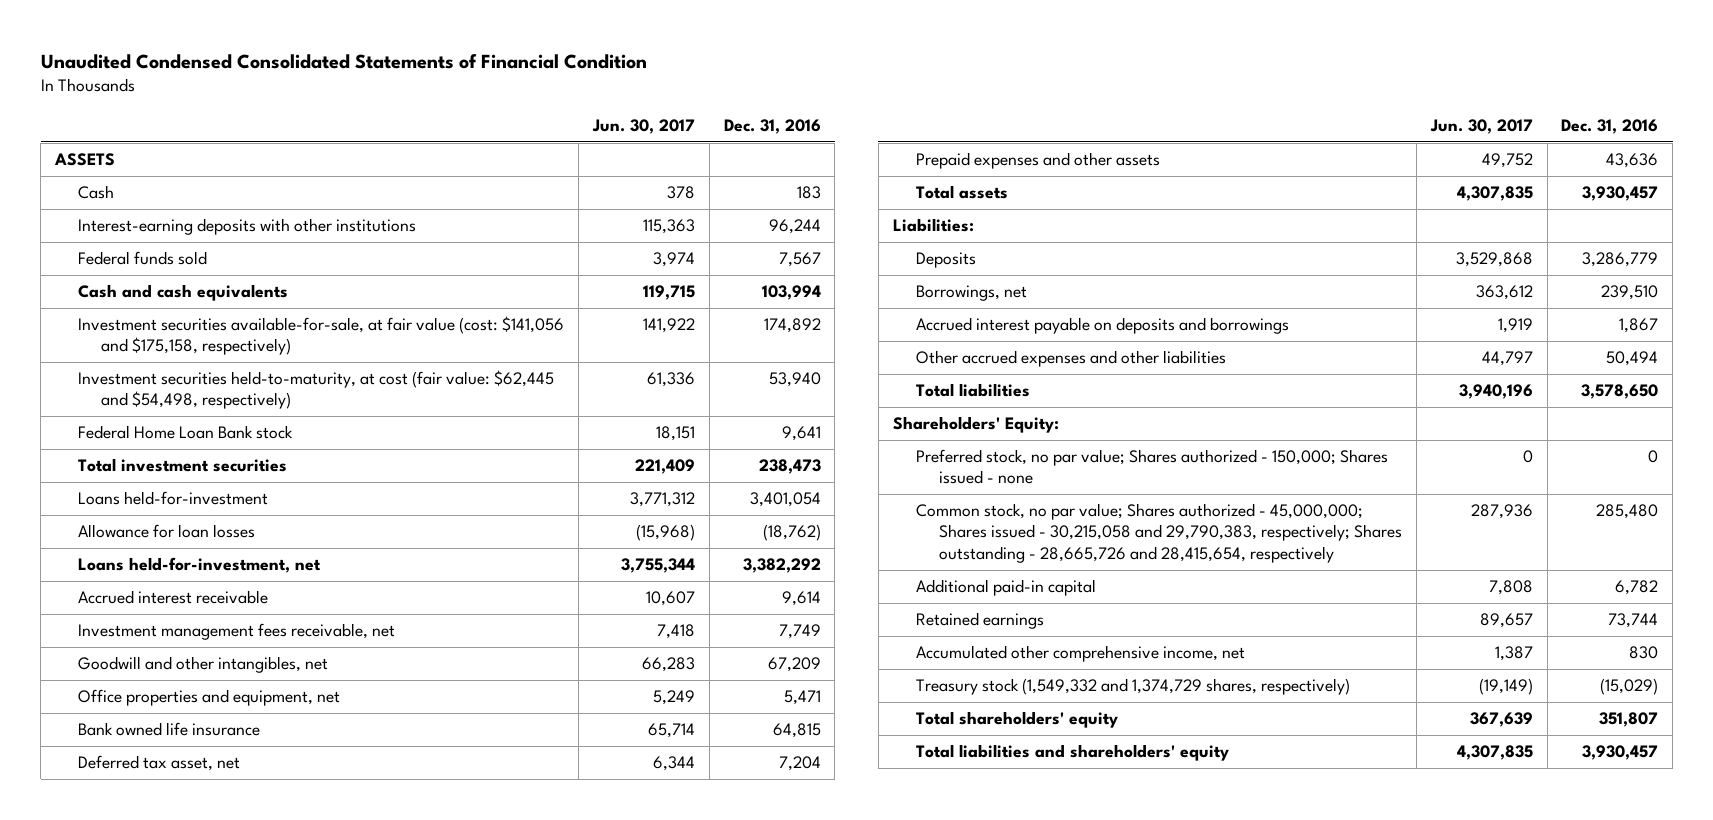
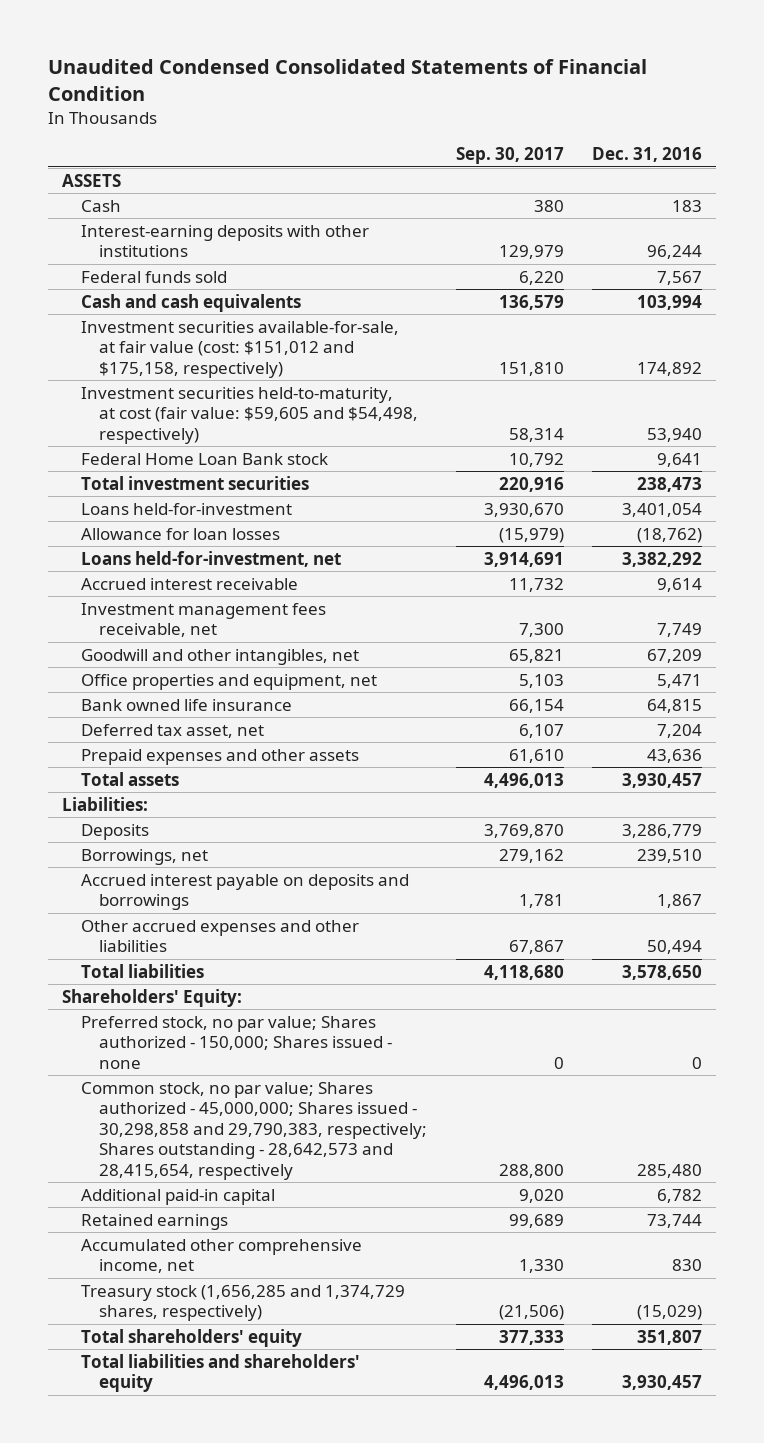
- | Jun. 30, 2017 | Dec. 31, 2016
+ | Sep. 30, 2017 | Dec. 31, 2016
- Investment securities available-for-sale, at fair value (cost: $141,056 and $175,158, respectively) | 141,922 | 174,892
- Investment securities held-to-maturity, at cost (fair value: $62,445 and $54,498, respectively) | 61,336 | 53,940
+ Investment securities available-for-sale, at fair value (cost: $151,012 and $175,158, respectively) | 151,810 | 174,892
+ Investment securities held-to-maturity, at cost (fair value: $59,605 and $54,498, respectively) | 58,314 | 53,940
- Common stock, no par value; Shares authorized - 45,000,000; Shares issued - 30,215,058 and 29,790,383, respectively; Shares outstanding - 28,665,726 and 28,415,654, respectively | 287,936 | 285,480
+ Common stock, no par value; Shares authorized - 45,000,000; Shares issued - 30,298,858 and 29,790,383, respectively; Shares outstanding - 28,642,573 and 28,415,654, respectively | 288,800 | 285,480
- Treasury stock (1,549,332 and 1,374,729 shares, respectively) | (19,149) | (15,029)
+ Treasury stock (1,656,285 and 1,374,729 shares, respectively) | (21,506) | (15,029)

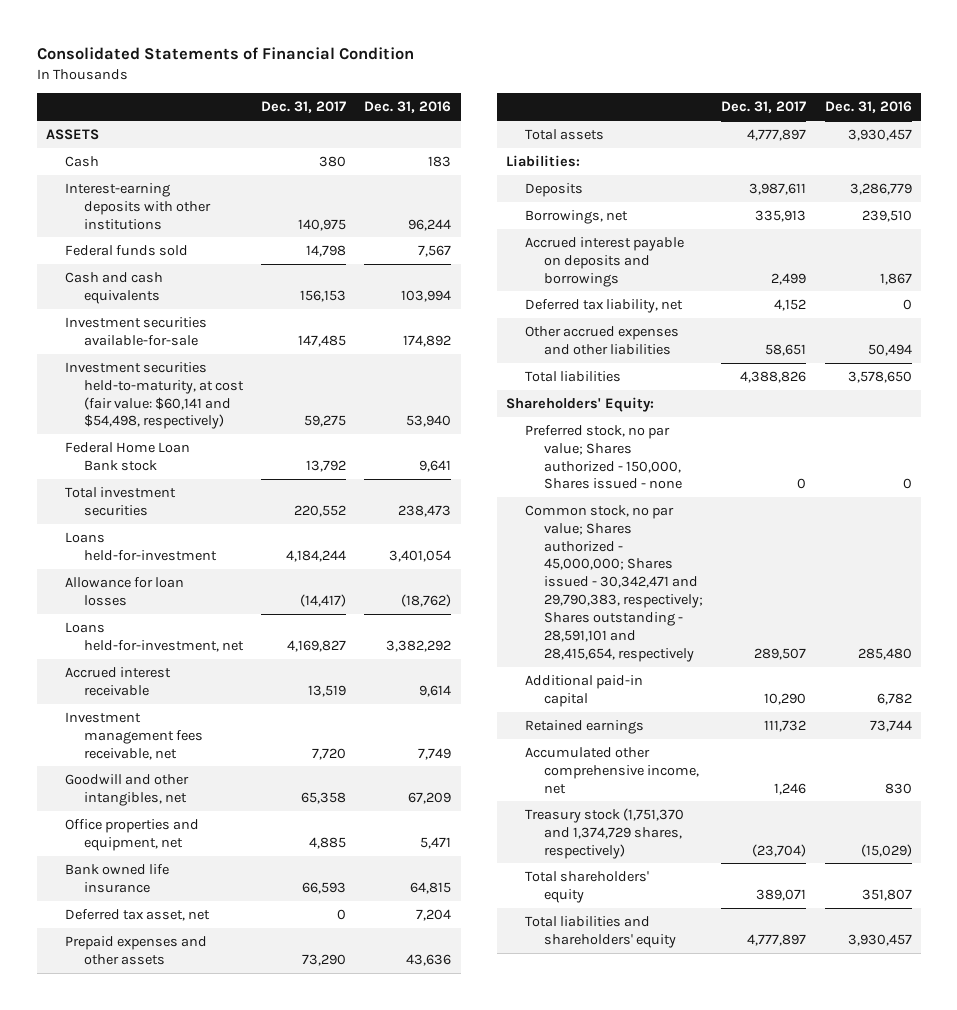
- Unaudited Condensed Consolidated Statements of Financial Condition
+ Consolidated Statements of Financial Condition
- | Sep. 30, 2017 | Dec. 31, 2016
+ | Dec. 31, 2017 | Dec. 31, 2016
- Investment securities available-for-sale, at fair value (cost: $151,012 and $175,158, respectively) | 151,810 | 174,892
- Investment securities held-to-maturity, at cost (fair value: $59,605 and $54,498, respectively) | 58,314 | 53,940
+ Investment securities available-for-sale | 147,485 | 174,892
+ Investment securities held-to-maturity, at cost (fair value: $60,141 and $54,498, respectively) | 59,275 | 53,940
+ Deferred tax liability, net | 4,152 | 0
- Preferred stock, no par value; Shares authorized - 150,000; Shares issued - none | 0 | 0
- Common stock, no par value; Shares authorized - 45,000,000; Shares issued - 30,298,858 and 29,790,383, respectively; Shares outstanding - 28,642,573 and 28,415,654, respectively | 288,800 | 285,480
+ Preferred stock, no par value; Shares authorized - 150,000, Shares issued - none | 0 | 0
+ Common stock, no par value; Shares authorized - 45,000,000; Shares issued - 30,342,471 and 29,790,383, respectively; Shares outstanding - 28,591,101 and 28,415,654, respectively | 289,507 | 285,480
- Treasury stock (1,656,285 and 1,374,729 shares, respectively) | (21,506) | (15,029)
+ Treasury stock (1,751,370 and 1,374,729 shares, respectively) | (23,704) | (15,029)

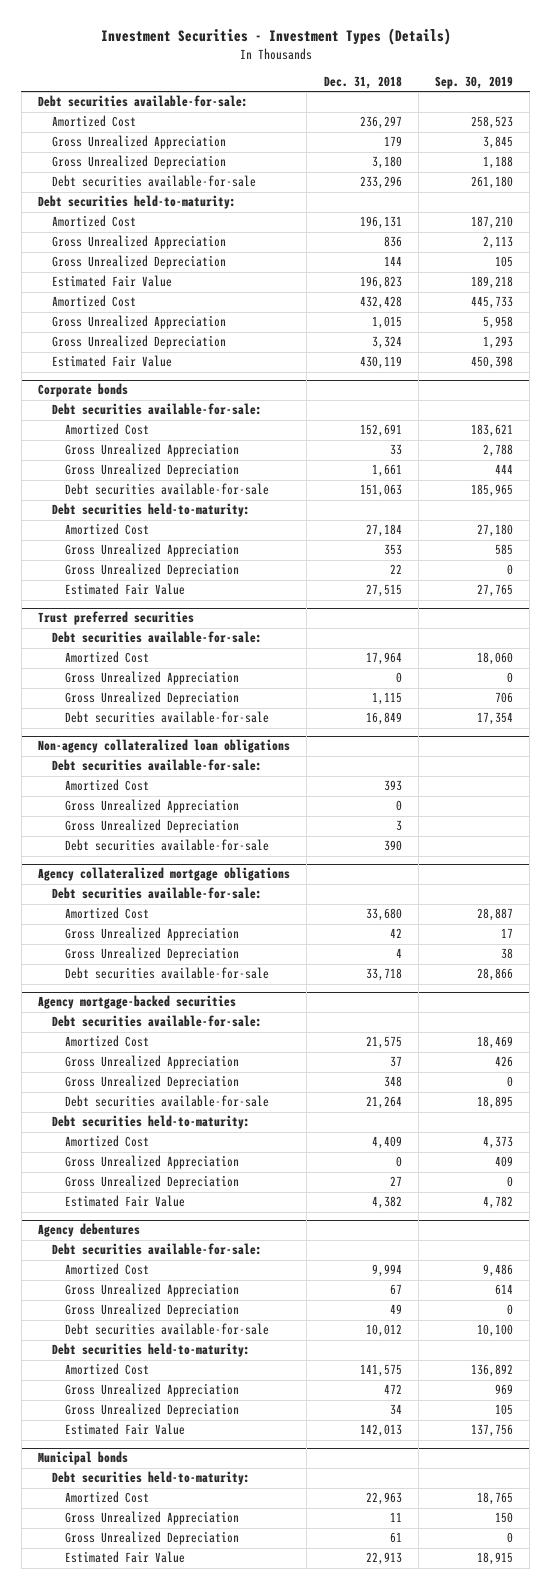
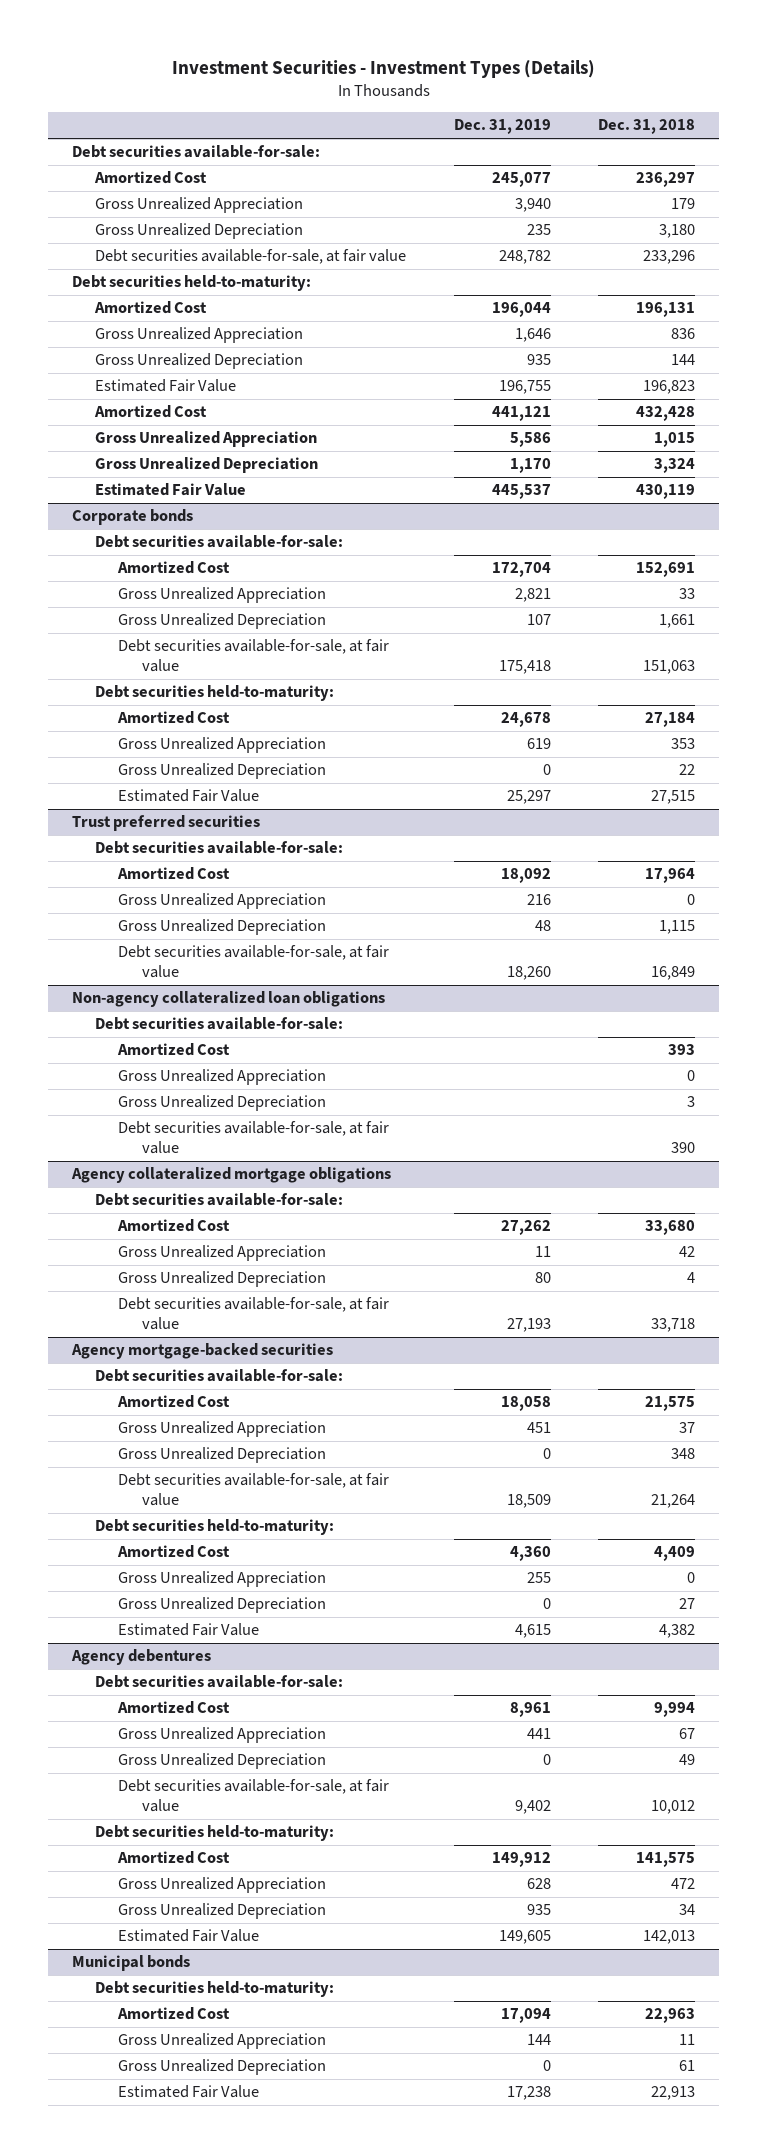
- | Dec. 31, 2018 | Sep. 30, 2019
+ | Dec. 31, 2019 | Dec. 31, 2018
- Debt securities available-for-sale | 233,296 | 261,180
+ Debt securities available-for-sale, at fair value | 248,782 | 233,296
@ Corporate bonds
- Debt securities available-for-sale | 151,063 | 185,965
+ Debt securities available-for-sale, at fair value | 175,418 | 151,063
@ Trust preferred securities
- Debt securities available-for-sale | 16,849 | 17,354
+ Debt securities available-for-sale, at fair value | 18,260 | 16,849
@ Non-agency collateralized loan obligations
- Debt securities available-for-sale | 390 |
+ Debt securities available-for-sale, at fair value | | 390
@ Agency collateralized mortgage obligations
- Debt securities available-for-sale | 33,718 | 28,866
+ Debt securities available-for-sale, at fair value | 27,193 | 33,718
@ Agency mortgage-backed securities
- Debt securities available-for-sale | 21,264 | 18,895
+ Debt securities available-for-sale, at fair value | 18,509 | 21,264
@ Agency debentures
- Debt securities available-for-sale | 10,012 | 10,100
+ Debt securities available-for-sale, at fair value | 9,402 | 10,012

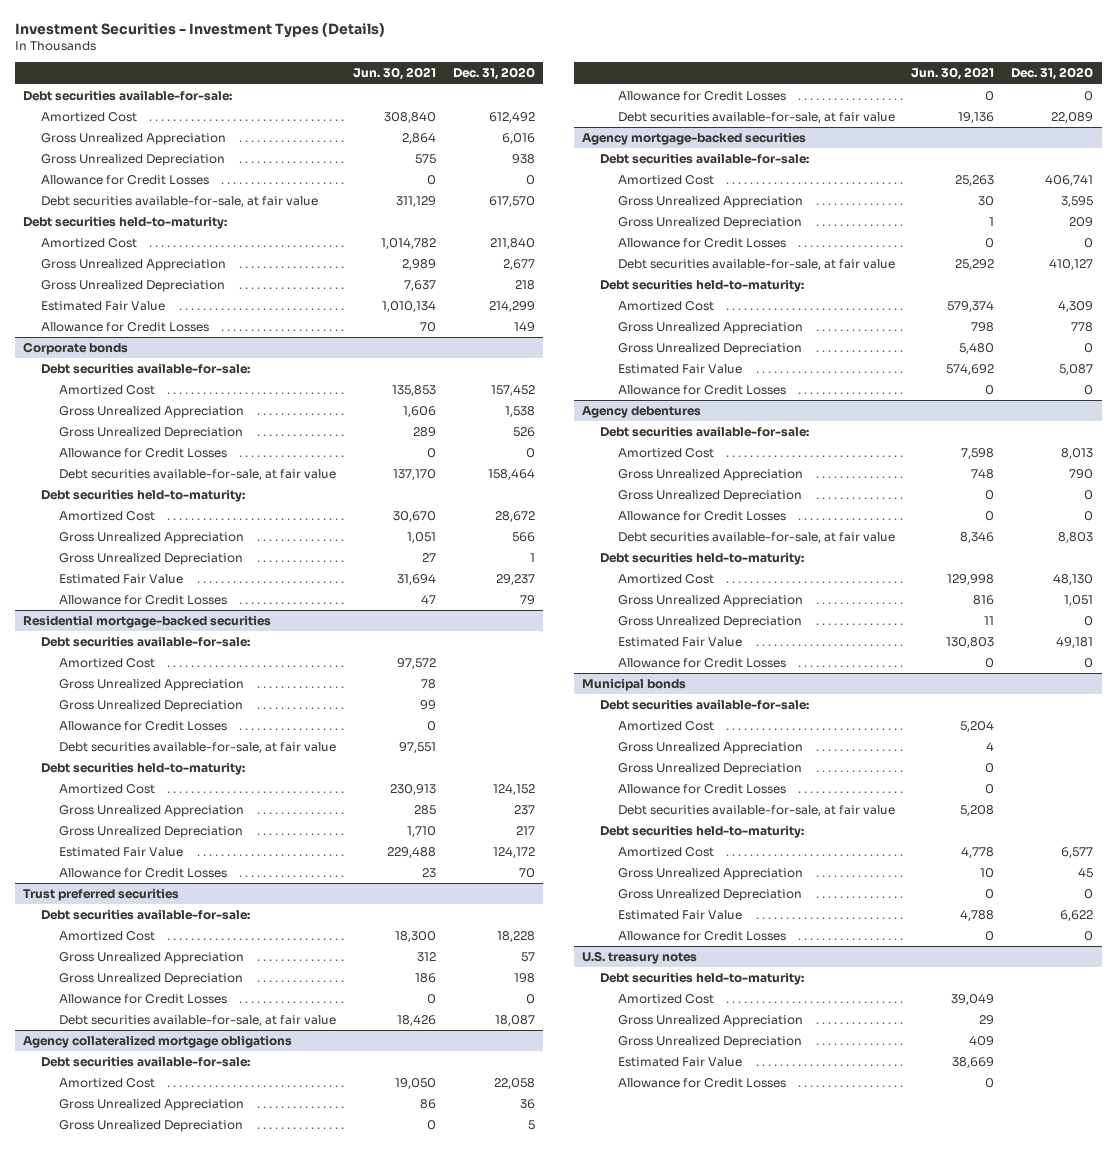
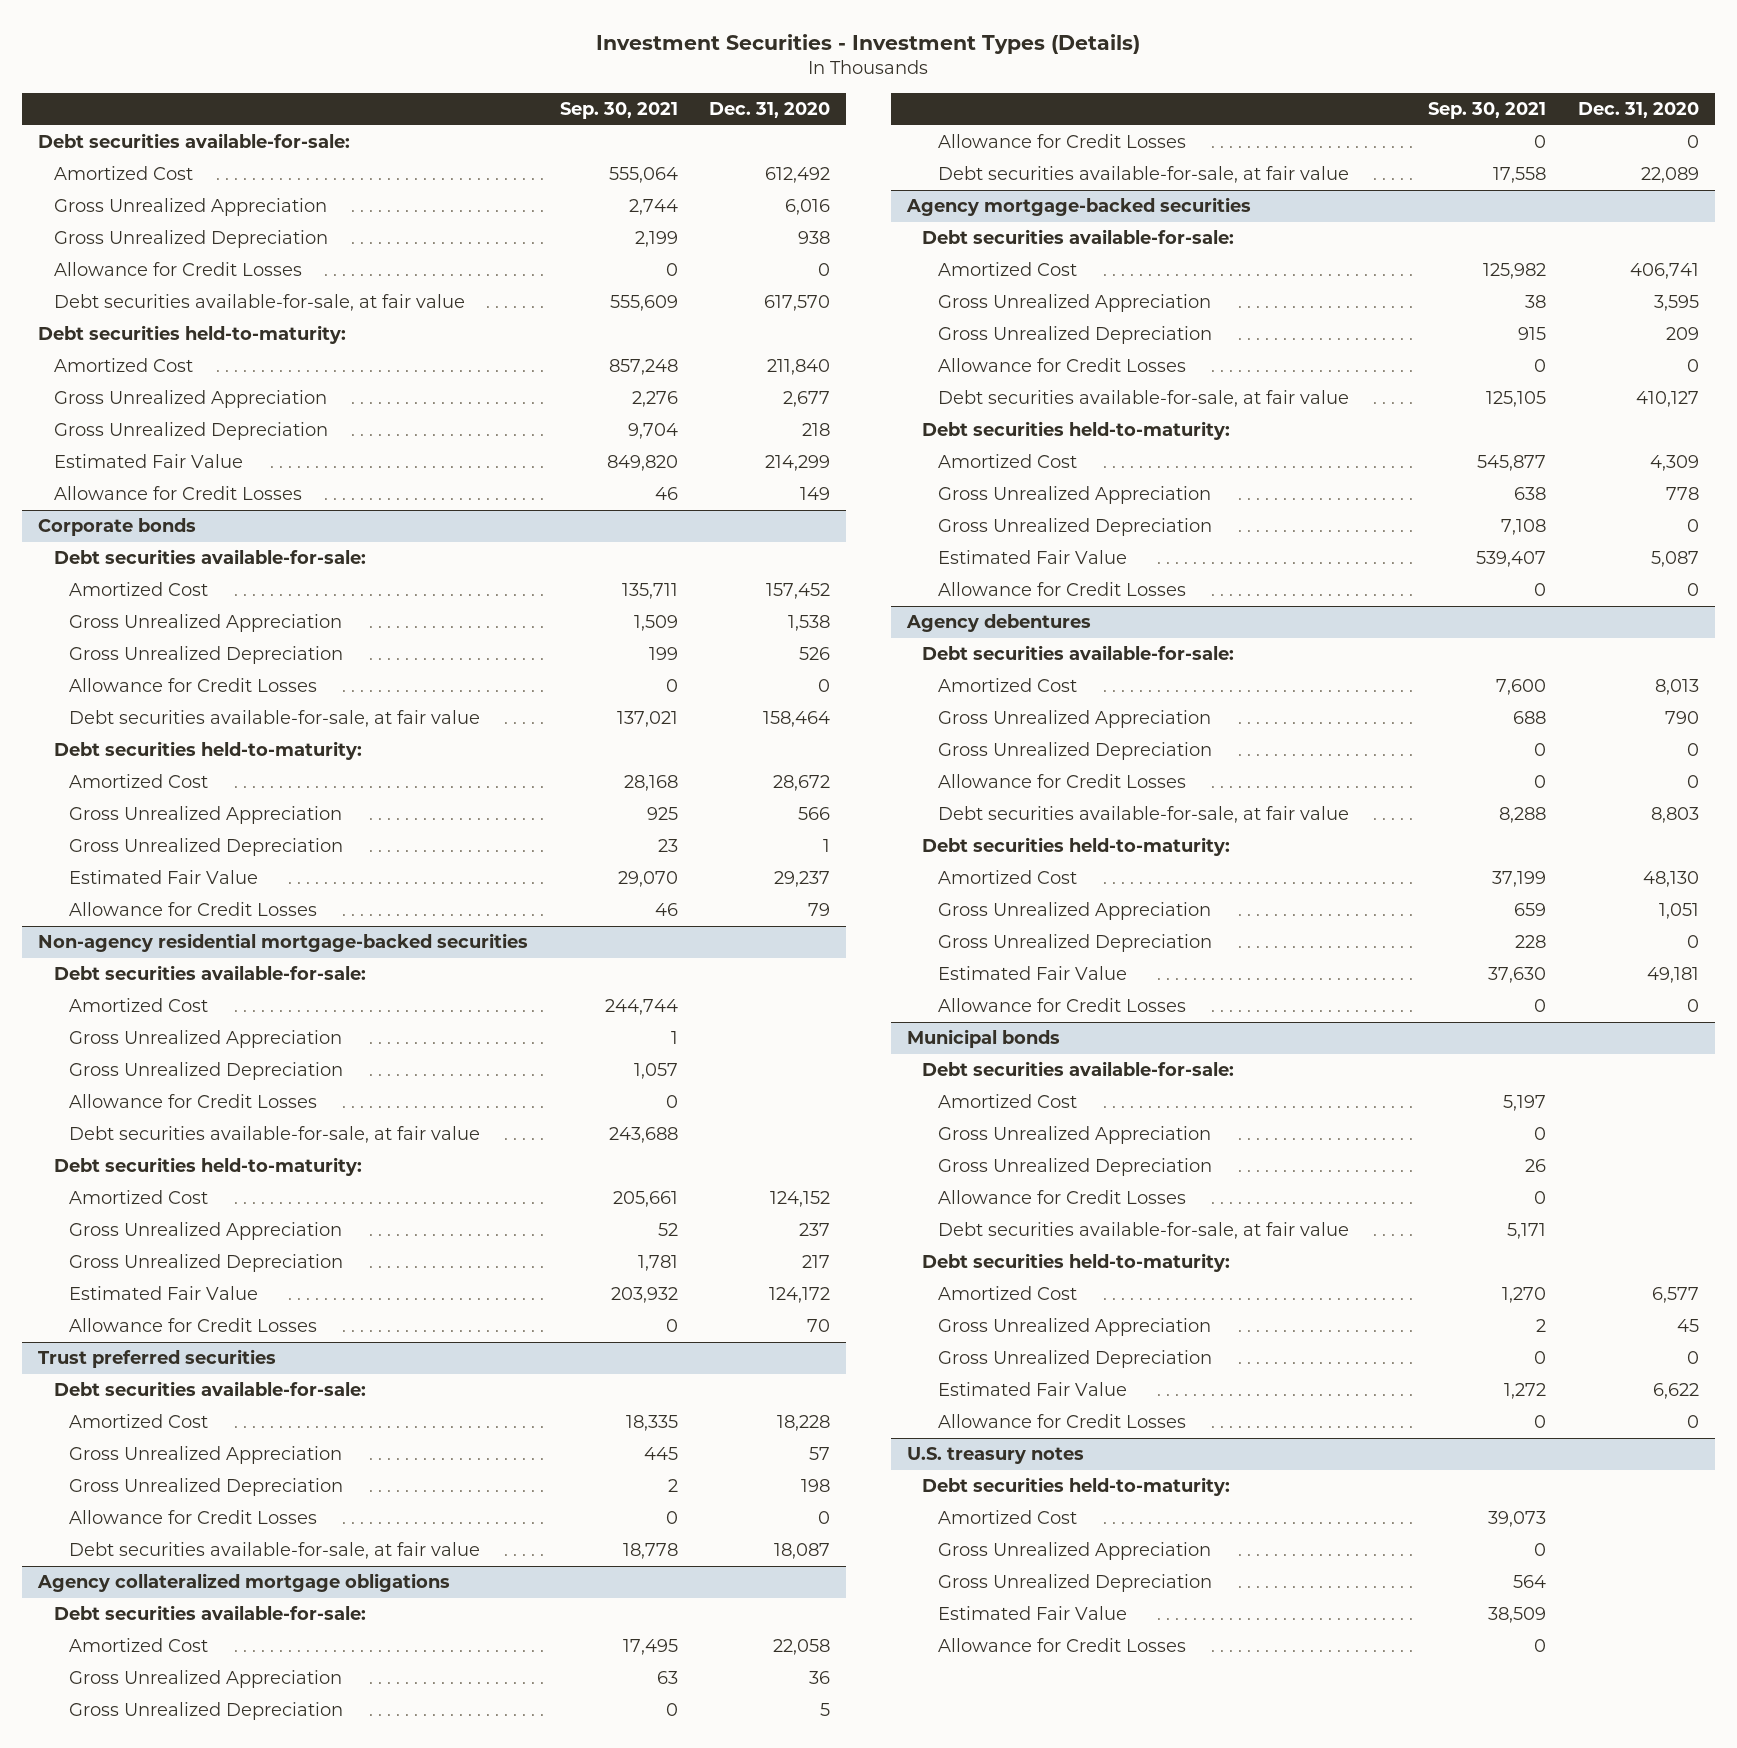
- | Jun. 30, 2021 | Dec. 31, 2020
+ | Sep. 30, 2021 | Dec. 31, 2020
- Residential mortgage-backed securities
+ Non-agency residential mortgage-backed securities

